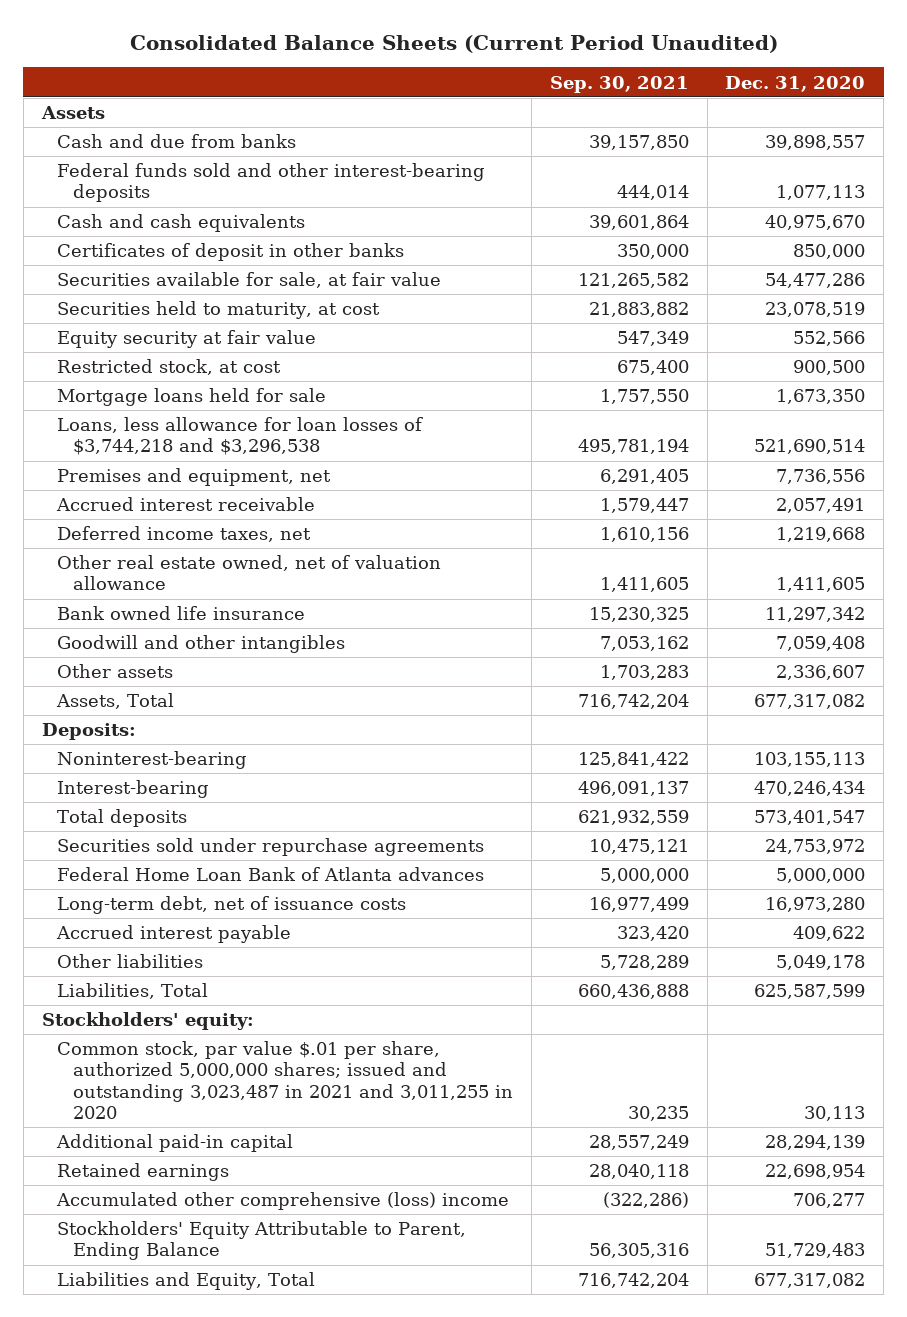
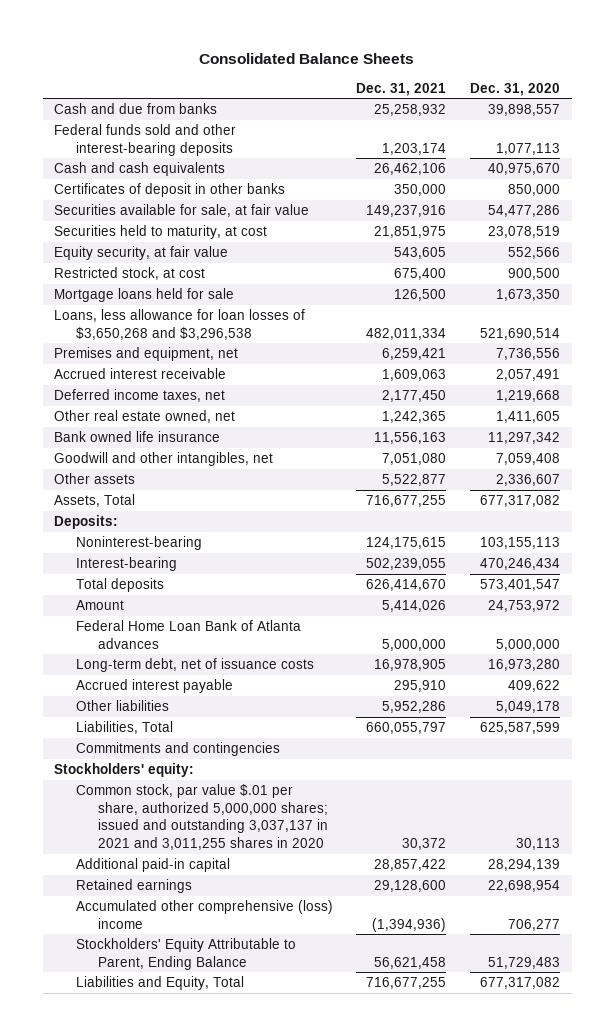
- Consolidated Balance Sheets (Current Period Unaudited)
+ Consolidated Balance Sheets
- | Sep. 30, 2021 | Dec. 31, 2020
+ | Dec. 31, 2021 | Dec. 31, 2020
- Assets
- Equity security at fair value | 547,349 | 552,566
+ Equity security, at fair value | 543,605 | 552,566
- Loans, less allowance for loan losses of $3,744,218 and $3,296,538 | 495,781,194 | 521,690,514
+ Loans, less allowance for loan losses of $3,650,268 and $3,296,538 | 482,011,334 | 521,690,514
- Other real estate owned, net of valuation allowance | 1,411,605 | 1,411,605
+ Other real estate owned, net | 1,242,365 | 1,411,605
- Goodwill and other intangibles | 7,053,162 | 7,059,408
+ Goodwill and other intangibles, net | 7,051,080 | 7,059,408
- Securities sold under repurchase agreements | 10,475,121 | 24,753,972
+ Amount | 5,414,026 | 24,753,972
+ Commitments and contingencies
- Common stock, par value $.01 per share, authorized 5,000,000 shares; issued and outstanding 3,023,487 in 2021 and 3,011,255 in 2020 | 30,235 | 30,113
+ Common stock, par value $.01 per share, authorized 5,000,000 shares; issued and outstanding 3,037,137 in 2021 and 3,011,255 shares in 2020 | 30,372 | 30,113

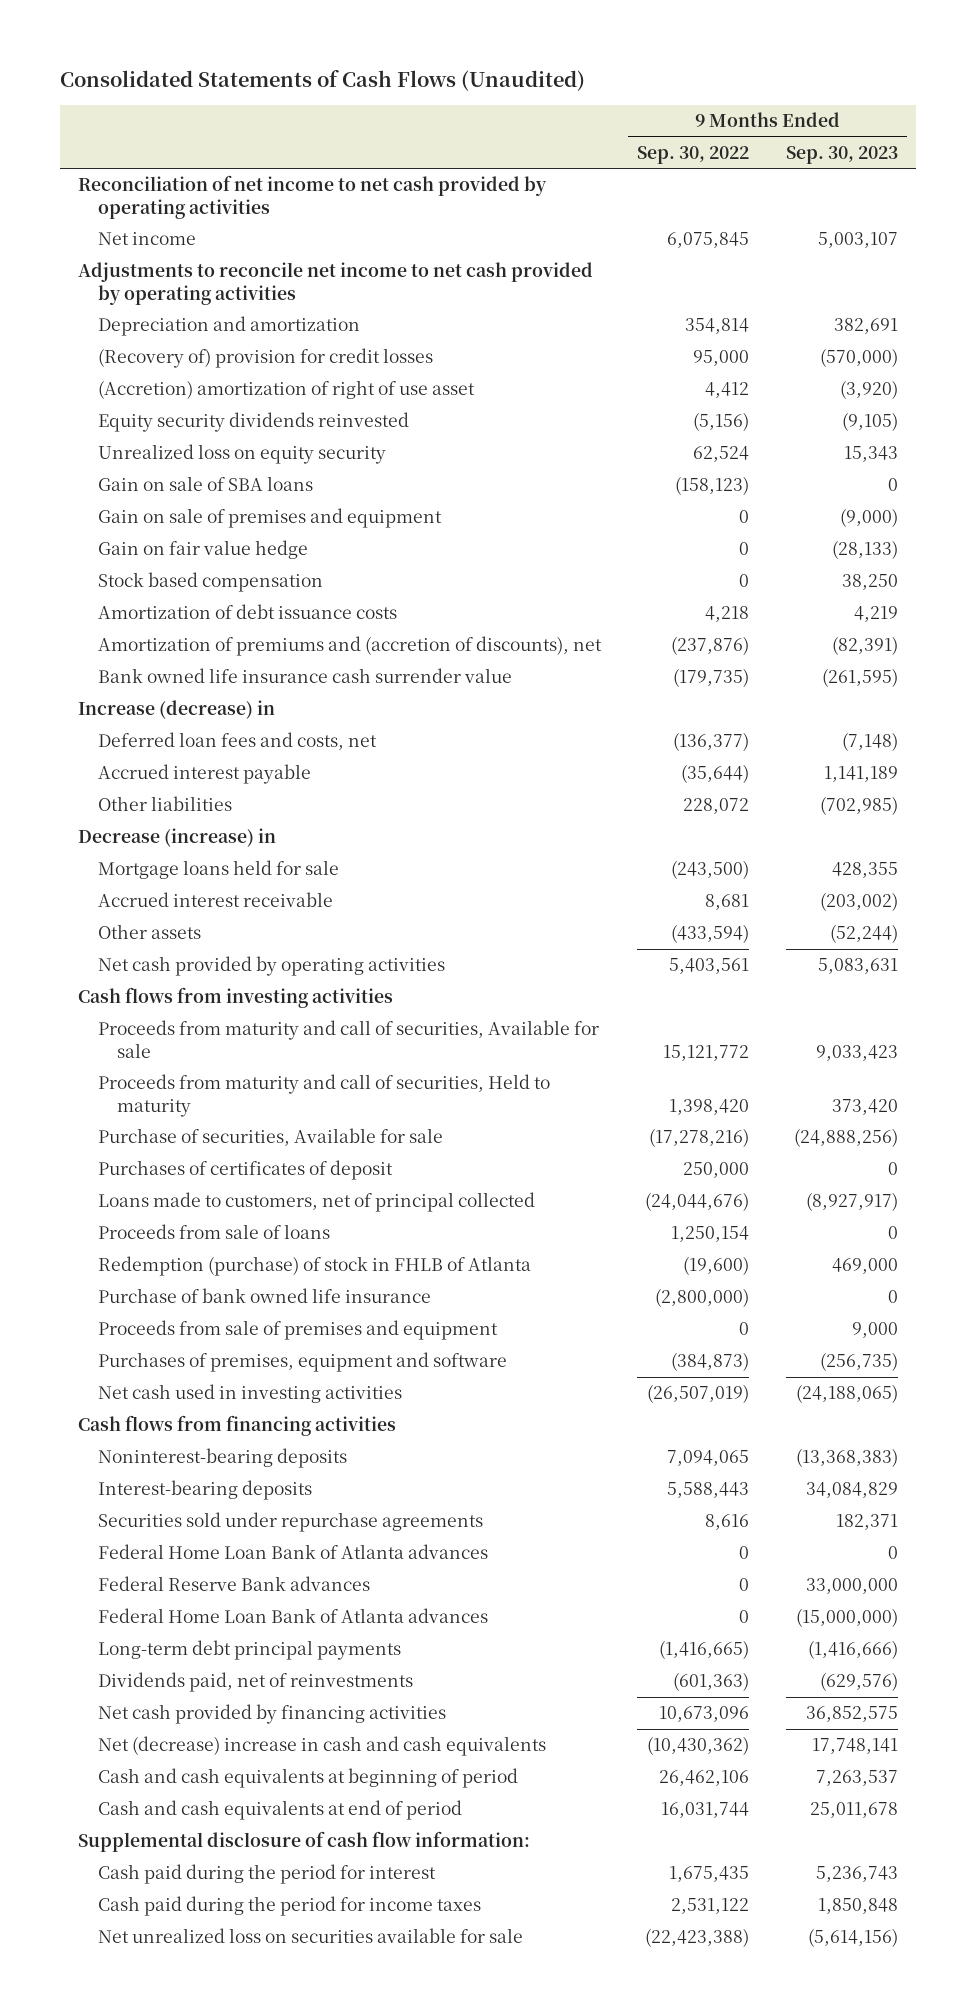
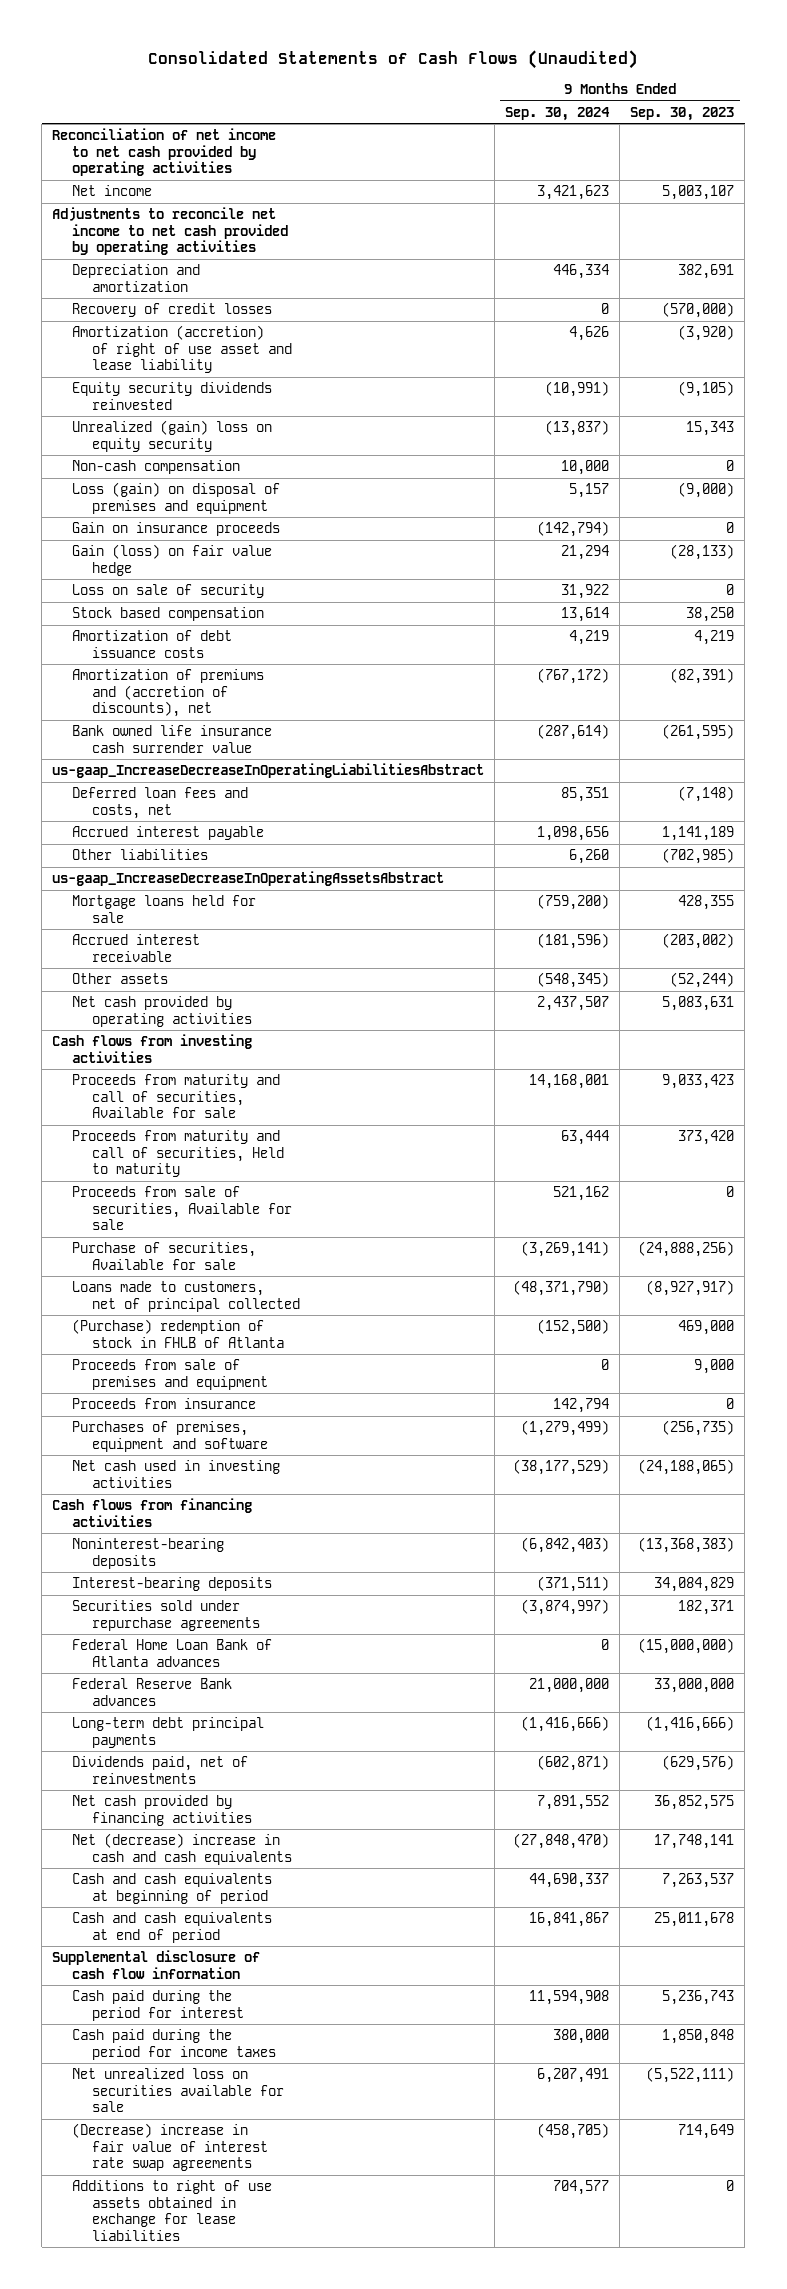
- | 9 Months Ended Sep. 30, 2022 | 9 Months Ended Sep. 30, 2023
+ | 9 Months Ended Sep. 30, 2024 | 9 Months Ended Sep. 30, 2023
- (Recovery of) provision for credit losses | 95,000 | (570,000)
- (Accretion) amortization of right of use asset | 4,412 | (3,920)
+ Recovery of credit losses | 0 | (570,000)
+ Amortization (accretion) of right of use asset and lease liability | 4,626 | (3,920)
- Unrealized loss on equity security | 62,524 | 15,343
- Gain on sale of SBA loans | (158,123) | 0
- Gain on sale of premises and equipment | 0 | (9,000)
- Gain on fair value hedge | 0 | (28,133)
+ Unrealized (gain) loss on equity security | (13,837) | 15,343
+ Non-cash compensation | 10,000 | 0
+ Loss (gain) on disposal of premises and equipment | 5,157 | (9,000)
+ Gain on insurance proceeds | (142,794) | 0
+ Gain (loss) on fair value hedge | 21,294 | (28,133)
+ Loss on sale of security | 31,922 | 0
- Increase (decrease) in
+ us-gaap_IncreaseDecreaseInOperatingLiabilitiesAbstract
- Decrease (increase) in
+ us-gaap_IncreaseDecreaseInOperatingAssetsAbstract
+ Proceeds from sale of securities, Available for sale | 521,162 | 0
- Purchases of certificates of deposit | 250,000 | 0
- Proceeds from sale of loans | 1,250,154 | 0
- Redemption (purchase) of stock in FHLB of Atlanta | (19,600) | 469,000
- Purchase of bank owned life insurance | (2,800,000) | 0
+ (Purchase) redemption of stock in FHLB of Atlanta | (152,500) | 469,000
+ Proceeds from insurance | 142,794 | 0
- Federal Home Loan Bank of Atlanta advances | 0 | 0
moved down: Federal Reserve Bank advances | 21,000,000 | 33,000,000
- Supplemental disclosure of cash flow information:
+ Supplemental disclosure of cash flow information
- Net unrealized loss on securities available for sale | (22,423,388) | (5,614,156)
+ Net unrealized loss on securities available for sale | 6,207,491 | (5,522,111)
+ (Decrease) increase in fair value of interest rate swap agreements | (458,705) | 714,649
+ Additions to right of use assets obtained in exchange for lease liabilities | 704,577 | 0

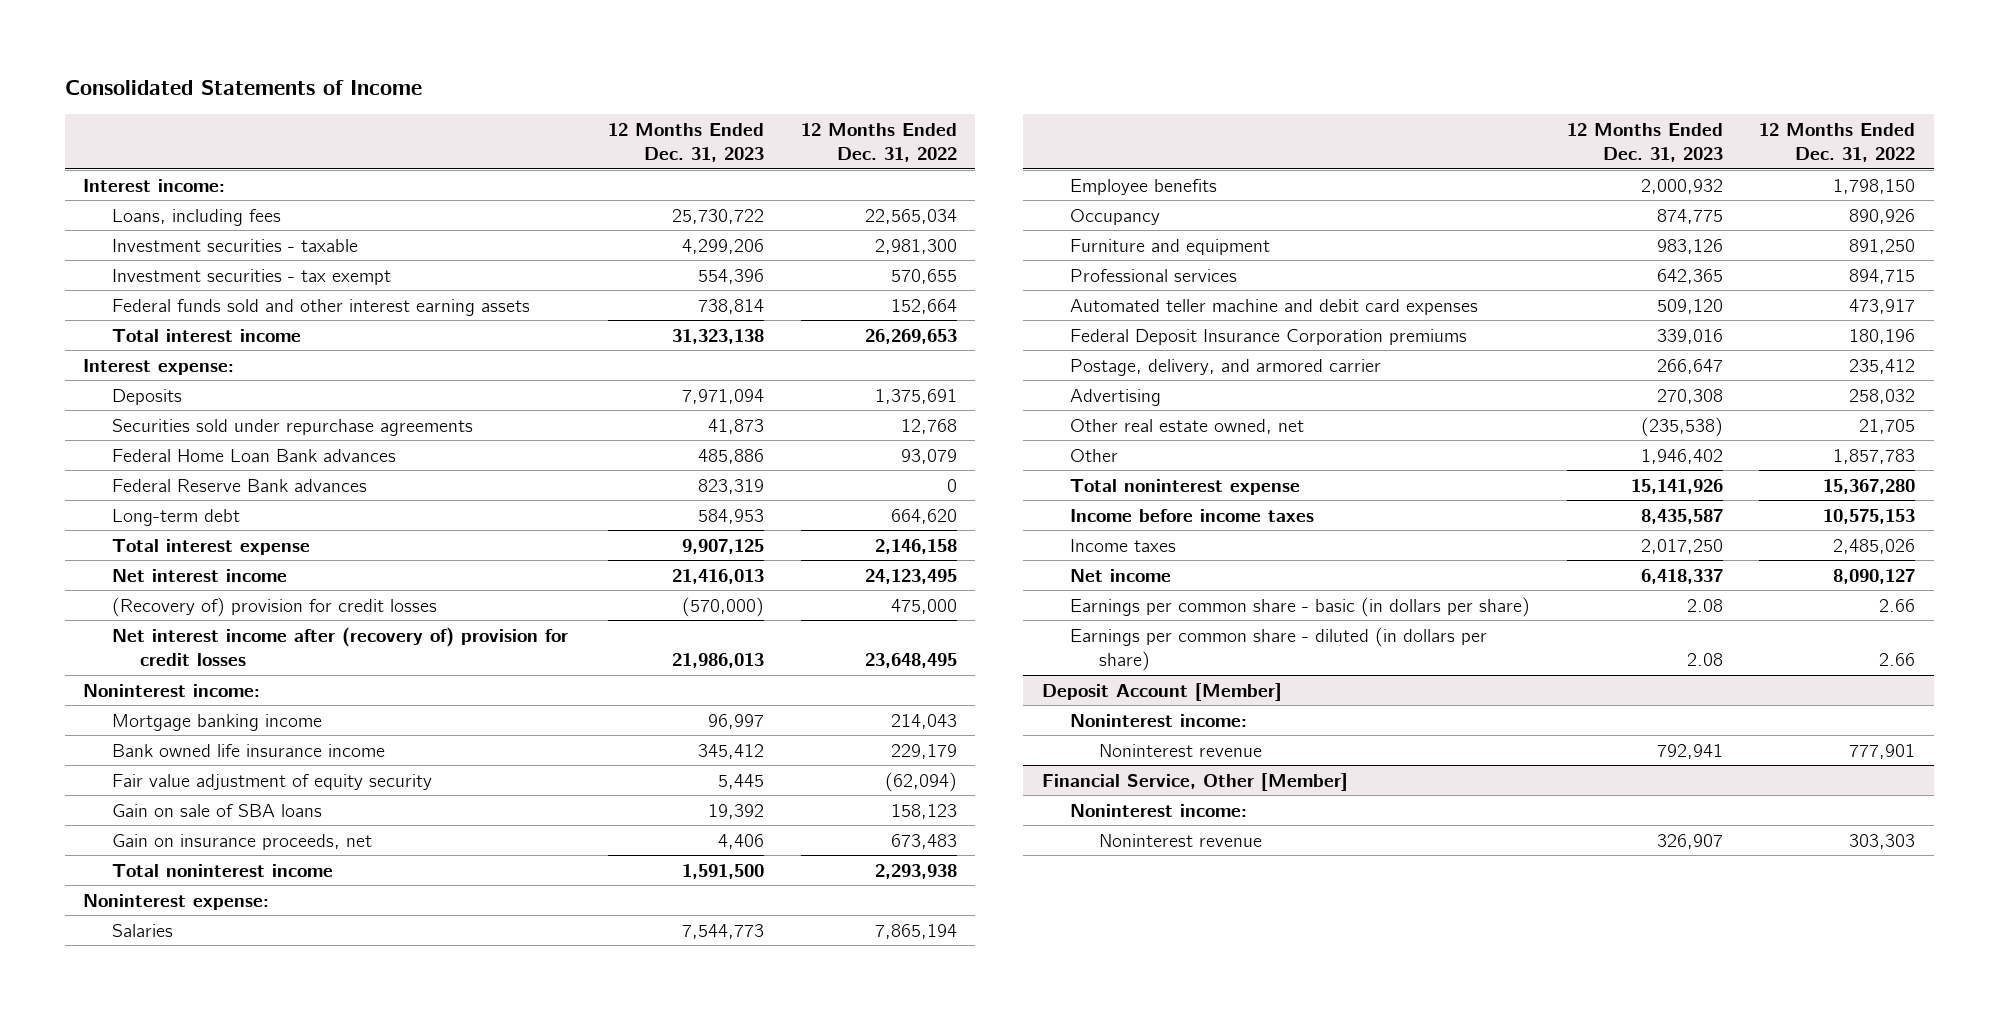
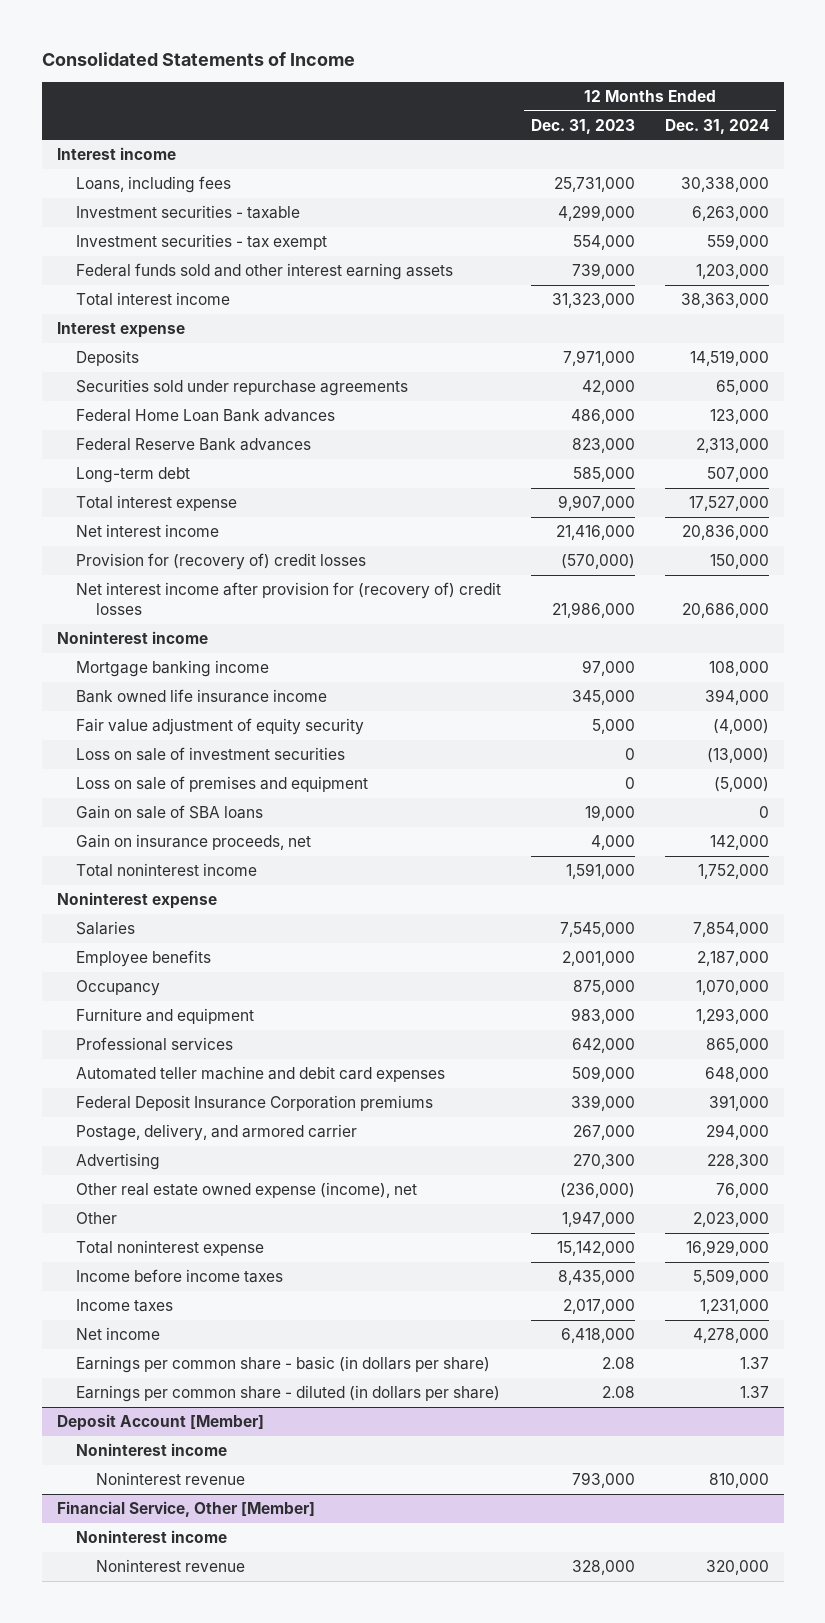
- | 12 Months Ended Dec. 31, 2023 | 12 Months Ended Dec. 31, 2022
+ | 12 Months Ended Dec. 31, 2023 | 12 Months Ended Dec. 31, 2024
- Interest income:
- Loans, including fees | 25,730,722 | 22,565,034
- Investment securities - taxable | 4,299,206 | 2,981,300
- Investment securities - tax exempt | 554,396 | 570,655
- Federal funds sold and other interest earning assets | 738,814 | 152,664
- Total interest income | 31,323,138 | 26,269,653
- Interest expense:
- Deposits | 7,971,094 | 1,375,691
- Securities sold under repurchase agreements | 41,873 | 12,768
- Federal Home Loan Bank advances | 485,886 | 93,079
- Federal Reserve Bank advances | 823,319 | 0
- Long-term debt | 584,953 | 664,620
- Total interest expense | 9,907,125 | 2,146,158
- Net interest income | 21,416,013 | 24,123,495
- (Recovery of) provision for credit losses | (570,000) | 475,000
- Net interest income after (recovery of) provision for credit losses | 21,986,013 | 23,648,495
- Noninterest income:
- Mortgage banking income | 96,997 | 214,043
- Bank owned life insurance income | 345,412 | 229,179
- Fair value adjustment of equity security | 5,445 | (62,094)
- Gain on sale of SBA loans | 19,392 | 158,123
- Gain on insurance proceeds, net | 4,406 | 673,483
- Total noninterest income | 1,591,500 | 2,293,938
- Noninterest expense:
- Salaries | 7,544,773 | 7,865,194
- Employee benefits | 2,000,932 | 1,798,150
- Occupancy | 874,775 | 890,926
- Furniture and equipment | 983,126 | 891,250
- Professional services | 642,365 | 894,715
- Automated teller machine and debit card expenses | 509,120 | 473,917
- Federal Deposit Insurance Corporation premiums | 339,016 | 180,196
- Postage, delivery, and armored carrier | 266,647 | 235,412
- Advertising | 270,308 | 258,032
- Other real estate owned, net | (235,538) | 21,705
- Other | 1,946,402 | 1,857,783
- Total noninterest expense | 15,141,926 | 15,367,280
- Income before income taxes | 8,435,587 | 10,575,153
- Income taxes | 2,017,250 | 2,485,026
- Net income | 6,418,337 | 8,090,127
+ Interest income
+ Loans, including fees | 25,731,000 | 30,338,000
+ Investment securities - taxable | 4,299,000 | 6,263,000
+ Investment securities - tax exempt | 554,000 | 559,000
+ Federal funds sold and other interest earning assets | 739,000 | 1,203,000
+ Total interest income | 31,323,000 | 38,363,000
+ Interest expense
+ Deposits | 7,971,000 | 14,519,000
+ Securities sold under repurchase agreements | 42,000 | 65,000
+ Federal Home Loan Bank advances | 486,000 | 123,000
+ Federal Reserve Bank advances | 823,000 | 2,313,000
+ Long-term debt | 585,000 | 507,000
+ Total interest expense | 9,907,000 | 17,527,000
+ Net interest income | 21,416,000 | 20,836,000
+ Provision for (recovery of) credit losses | (570,000) | 150,000
+ Net interest income after provision for (recovery of) credit losses | 21,986,000 | 20,686,000
+ Noninterest income
+ Mortgage banking income | 97,000 | 108,000
+ Bank owned life insurance income | 345,000 | 394,000
+ Fair value adjustment of equity security | 5,000 | (4,000)
+ Loss on sale of investment securities | 0 | (13,000)
+ Loss on sale of premises and equipment | 0 | (5,000)
+ Gain on sale of SBA loans | 19,000 | 0
+ Gain on insurance proceeds, net | 4,000 | 142,000
+ Total noninterest income | 1,591,000 | 1,752,000
+ Noninterest expense
+ Salaries | 7,545,000 | 7,854,000
+ Employee benefits | 2,001,000 | 2,187,000
+ Occupancy | 875,000 | 1,070,000
+ Furniture and equipment | 983,000 | 1,293,000
+ Professional services | 642,000 | 865,000
+ Automated teller machine and debit card expenses | 509,000 | 648,000
+ Federal Deposit Insurance Corporation premiums | 339,000 | 391,000
+ Postage, delivery, and armored carrier | 267,000 | 294,000
+ Advertising | 270,300 | 228,300
+ Other real estate owned expense (income), net | (236,000) | 76,000
+ Other | 1,947,000 | 2,023,000
+ Total noninterest expense | 15,142,000 | 16,929,000
+ Income before income taxes | 8,435,000 | 5,509,000
+ Income taxes | 2,017,000 | 1,231,000
+ Net income | 6,418,000 | 4,278,000
@ Deposit Account [Member]
- Noninterest income:
- Noninterest revenue | 792,941 | 777,901
+ Noninterest income
+ Noninterest revenue | 793,000 | 810,000
@ Financial Service, Other [Member]
- Noninterest income:
- Noninterest revenue | 326,907 | 303,303
+ Noninterest income
+ Noninterest revenue | 328,000 | 320,000

